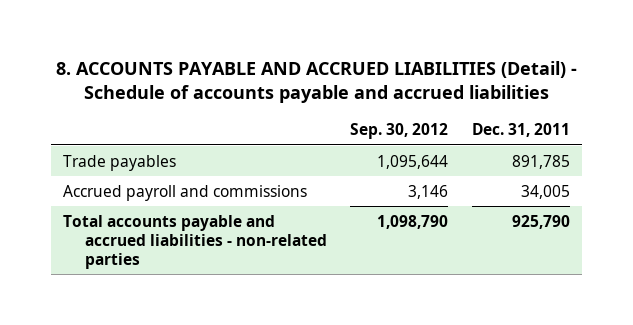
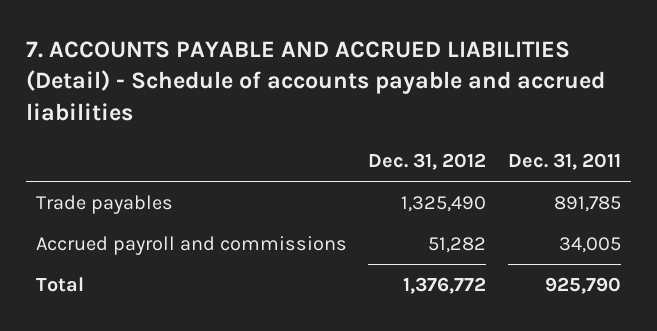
- 8. ACCOUNTS PAYABLE AND ACCRUED LIABILITIES (Detail) - Schedule of accounts payable and accrued liabilities
+ 7. ACCOUNTS PAYABLE AND ACCRUED LIABILITIES (Detail) - Schedule of accounts payable and accrued liabilities
- | Sep. 30, 2012 | Dec. 31, 2011
+ | Dec. 31, 2012 | Dec. 31, 2011
- Total accounts payable and accrued liabilities - non-related parties | 1,098,790 | 925,790
+ Total | 1,376,772 | 925,790

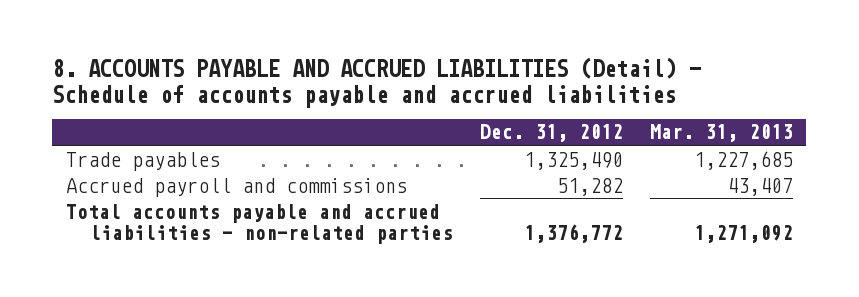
- 7. ACCOUNTS PAYABLE AND ACCRUED LIABILITIES (Detail) - Schedule of accounts payable and accrued liabilities
+ 8. ACCOUNTS PAYABLE AND ACCRUED LIABILITIES (Detail) - Schedule of accounts payable and accrued liabilities
- | Dec. 31, 2012 | Dec. 31, 2011
+ | Dec. 31, 2012 | Mar. 31, 2013
- Total | 1,376,772 | 925,790
+ Total accounts payable and accrued liabilities - non-related parties | 1,376,772 | 1,271,092

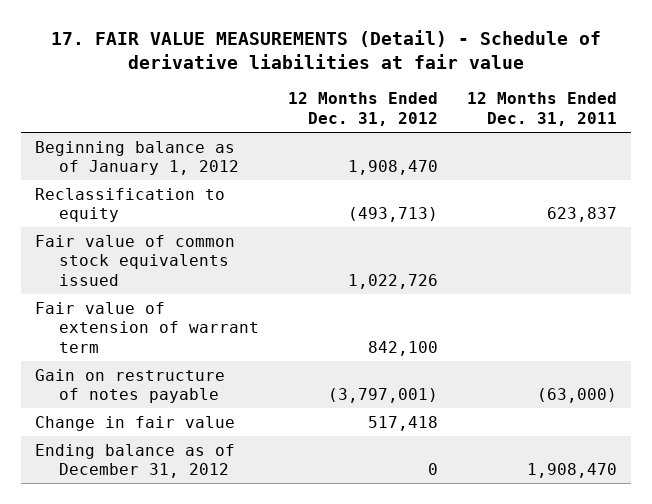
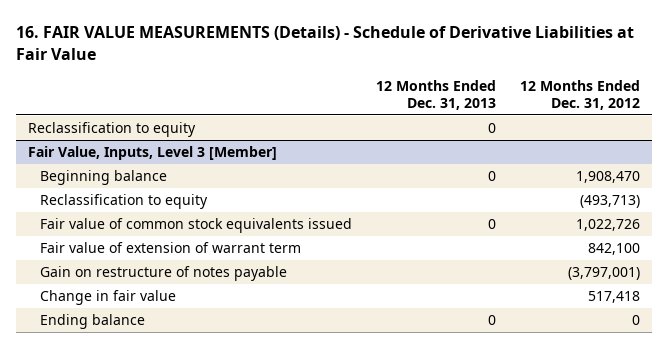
- 17. FAIR VALUE MEASUREMENTS (Detail) - Schedule of derivative liabilities at fair value
+ 16. FAIR VALUE MEASUREMENTS (Details) - Schedule of Derivative Liabilities at Fair Value
- | 12 Months Ended Dec. 31, 2012 | 12 Months Ended Dec. 31, 2011
+ | 12 Months Ended Dec. 31, 2013 | 12 Months Ended Dec. 31, 2012
- Beginning balance as of January 1, 2012 | 1,908,470 |
+ Reclassification to equity | 0 |
+ Fair Value, Inputs, Level 3 [Member]
+ Beginning balance | 0 | 1,908,470
- Ending balance as of December 31, 2012 | 0 | 1,908,470
+ Ending balance | 0 | 0

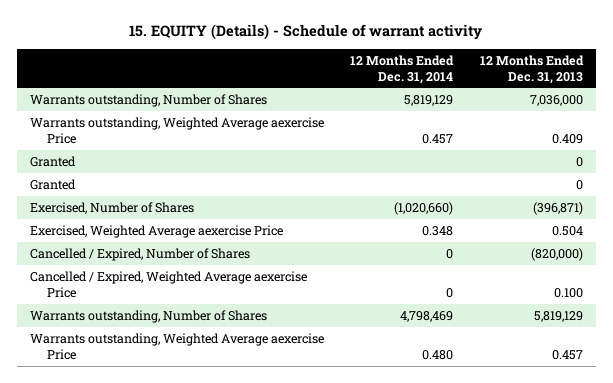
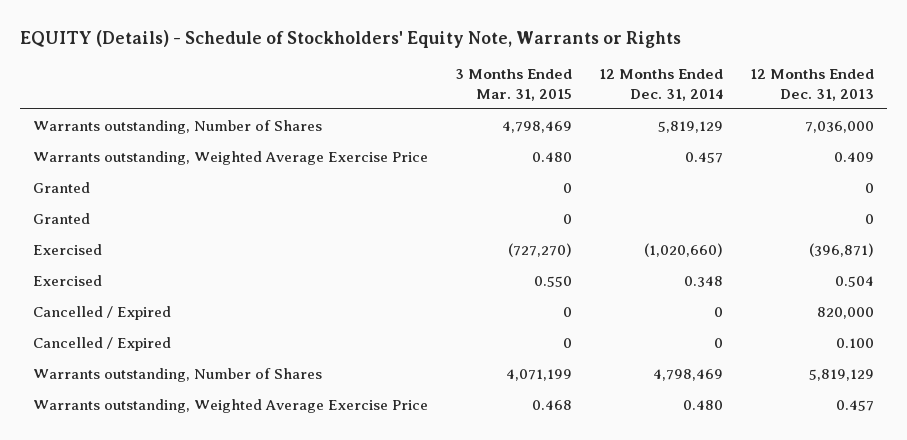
- 15. EQUITY (Details) - Schedule of warrant activity
+ EQUITY (Details) - Schedule of Stockholders' Equity Note, Warrants or Rights
- | 12 Months Ended Dec. 31, 2014 | 12 Months Ended Dec. 31, 2013
+ | 3 Months Ended Mar. 31, 2015 | 12 Months Ended Dec. 31, 2014 | 12 Months Ended Dec. 31, 2013
- Warrants outstanding, Weighted Average aexercise Price | 0.457 | 0.409
+ Warrants outstanding, Weighted Average Exercise Price | 0.480 | 0.457 | 0.409
- Exercised, Number of Shares | (1,020,660) | (396,871)
- Exercised, Weighted Average aexercise Price | 0.348 | 0.504
- Cancelled / Expired, Number of Shares | 0 | (820,000)
- Cancelled / Expired, Weighted Average aexercise Price | 0 | 0.100
+ Exercised | (727,270) | (1,020,660) | (396,871)
+ Exercised | 0.550 | 0.348 | 0.504
+ Cancelled / Expired | 0 | 0 | 820,000
+ Cancelled / Expired | 0 | 0 | 0.100
- Warrants outstanding, Weighted Average aexercise Price | 0.480 | 0.457
+ Warrants outstanding, Weighted Average Exercise Price | 0.468 | 0.480 | 0.457

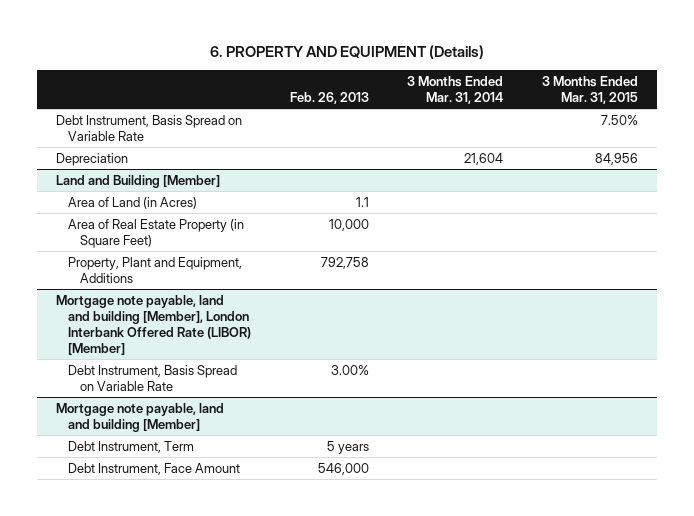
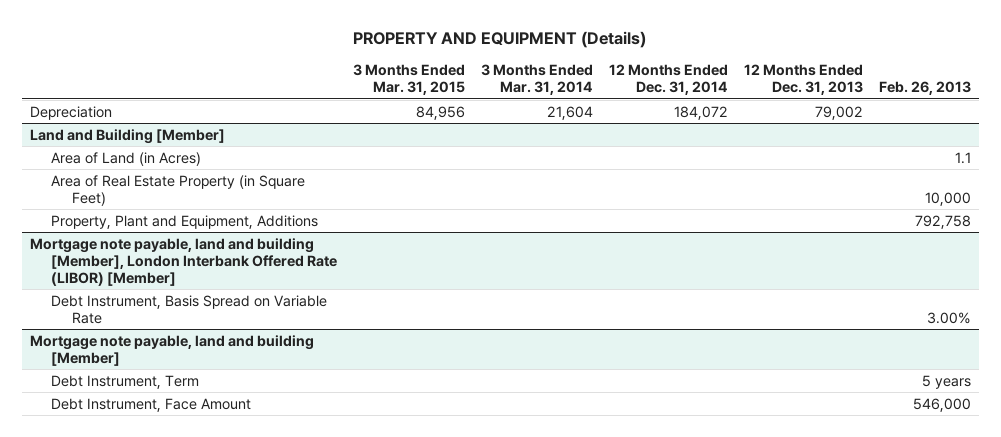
- 6. PROPERTY AND EQUIPMENT (Details)
+ PROPERTY AND EQUIPMENT (Details)
- | Feb. 26, 2013 | 3 Months Ended Mar. 31, 2014 | 3 Months Ended Mar. 31, 2015
+ | 3 Months Ended Mar. 31, 2015 | 3 Months Ended Mar. 31, 2014 | 12 Months Ended Dec. 31, 2014 | 12 Months Ended Dec. 31, 2013 | Feb. 26, 2013
- Debt Instrument, Basis Spread on Variable Rate | | | 7.50%

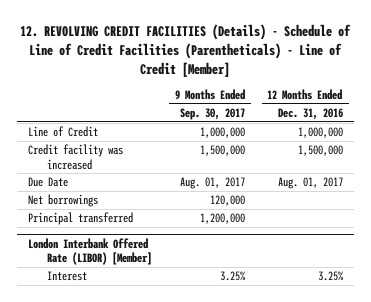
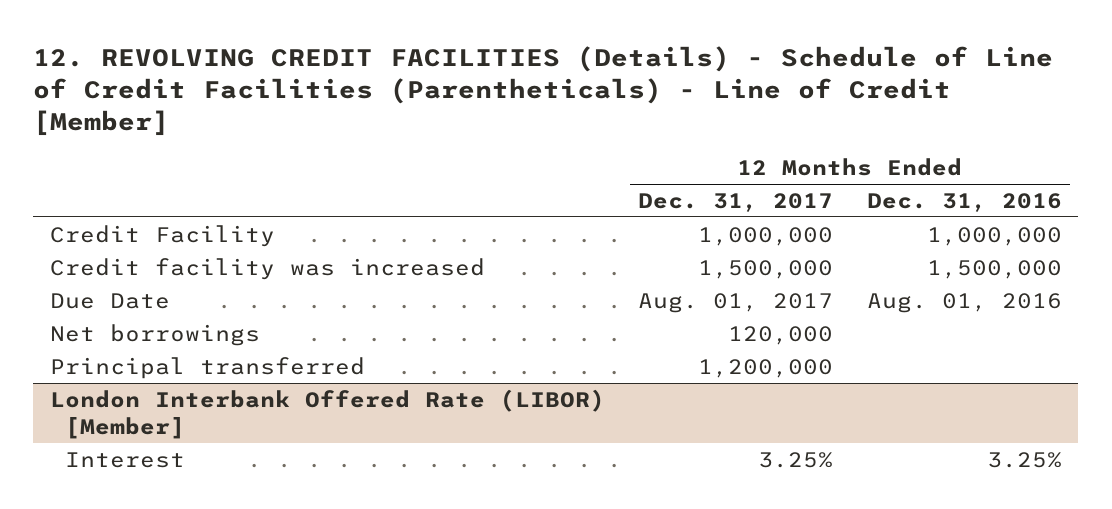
- | 9 Months Ended Sep. 30, 2017 | 12 Months Ended Dec. 31, 2016
+ | 12 Months Ended Dec. 31, 2017 | 12 Months Ended Dec. 31, 2016
- Line of Credit | 1,000,000 | 1,000,000
+ Credit Facility | 1,000,000 | 1,000,000
- Due Date | Aug. 01, 2017 | Aug. 01, 2017
+ Due Date | Aug. 01, 2017 | Aug. 01, 2016

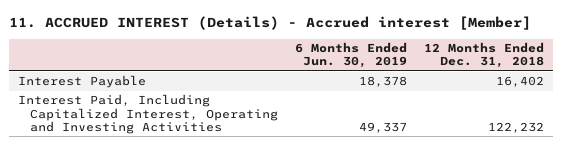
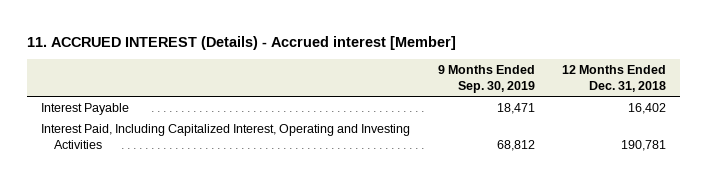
- | 6 Months Ended Jun. 30, 2019 | 12 Months Ended Dec. 31, 2018
+ | 9 Months Ended Sep. 30, 2019 | 12 Months Ended Dec. 31, 2018
- Interest Paid, Including Capitalized Interest, Operating and Investing Activities | 49,337 | 122,232
+ Interest Paid, Including Capitalized Interest, Operating and Investing Activities | 68,812 | 190,781

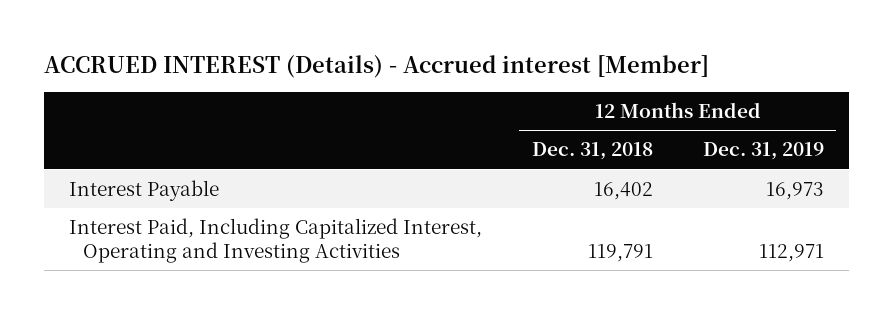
- 11. ACCRUED INTEREST (Details) - Accrued interest [Member]
+ ACCRUED INTEREST (Details) - Accrued interest [Member]
- | 9 Months Ended Sep. 30, 2019 | 12 Months Ended Dec. 31, 2018
+ | 12 Months Ended Dec. 31, 2018 | 12 Months Ended Dec. 31, 2019
- Interest Paid, Including Capitalized Interest, Operating and Investing Activities | 68,812 | 190,781
+ Interest Paid, Including Capitalized Interest, Operating and Investing Activities | 119,791 | 112,971

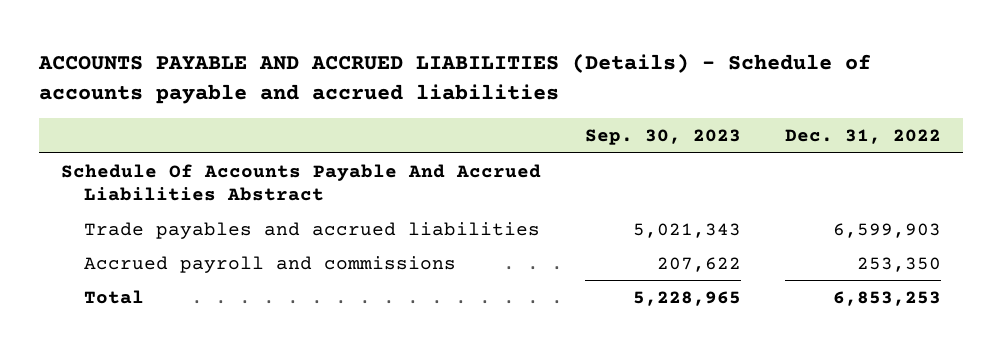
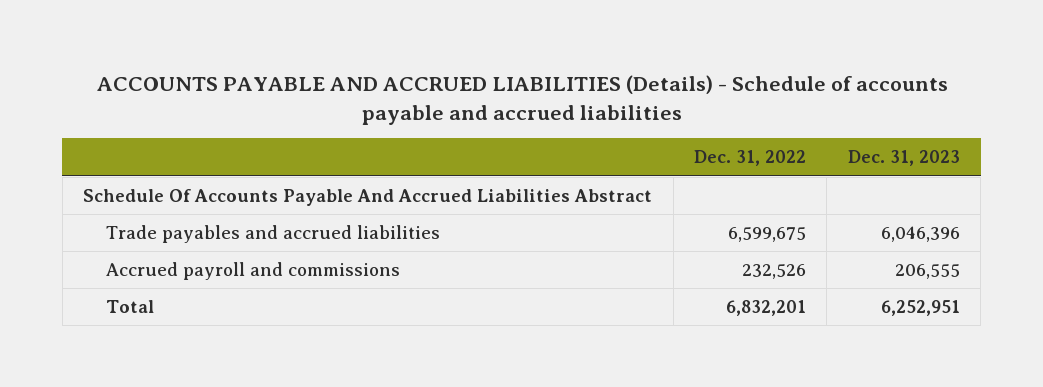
- | Sep. 30, 2023 | Dec. 31, 2022
+ | Dec. 31, 2022 | Dec. 31, 2023
- Trade payables and accrued liabilities | 5,021,343 | 6,599,903
- Accrued payroll and commissions | 207,622 | 253,350
- Total | 5,228,965 | 6,853,253
+ Trade payables and accrued liabilities | 6,599,675 | 6,046,396
+ Accrued payroll and commissions | 232,526 | 206,555
+ Total | 6,832,201 | 6,252,951

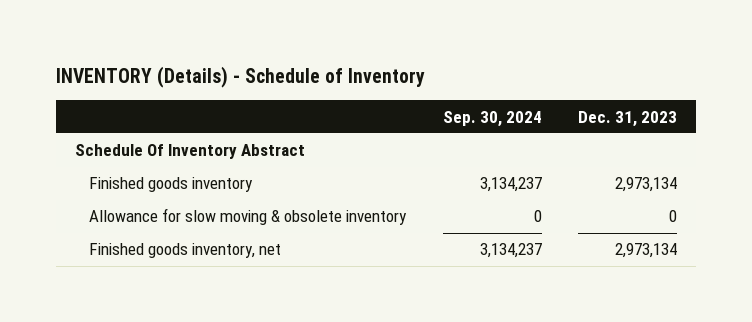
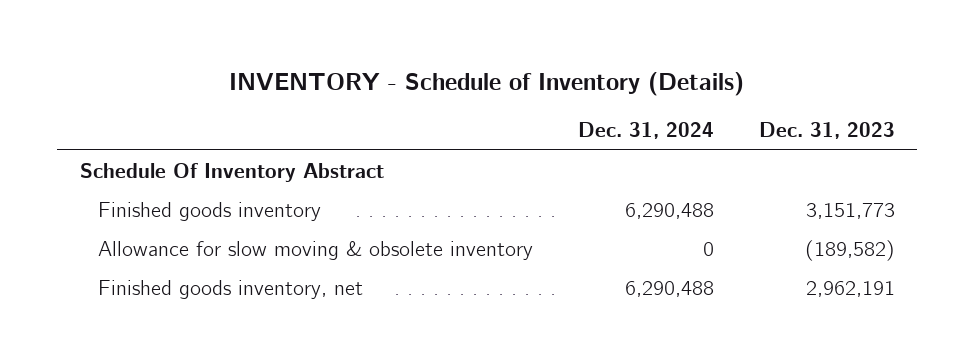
- INVENTORY (Details) - Schedule of Inventory
+ INVENTORY - Schedule of Inventory (Details)
- | Sep. 30, 2024 | Dec. 31, 2023
+ | Dec. 31, 2024 | Dec. 31, 2023
- Finished goods inventory | 3,134,237 | 2,973,134
- Allowance for slow moving & obsolete inventory | 0 | 0
- Finished goods inventory, net | 3,134,237 | 2,973,134
+ Finished goods inventory | 6,290,488 | 3,151,773
+ Allowance for slow moving & obsolete inventory | 0 | (189,582)
+ Finished goods inventory, net | 6,290,488 | 2,962,191

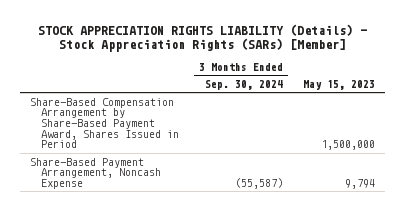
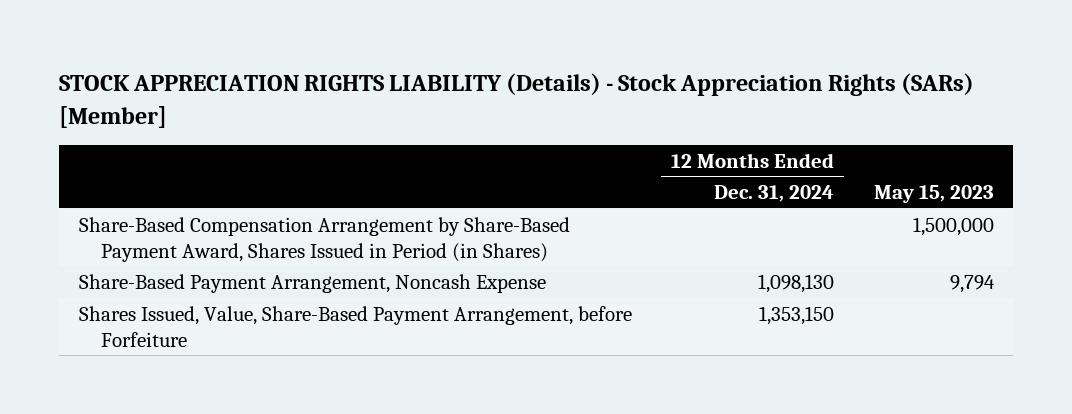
- | 3 Months Ended Sep. 30, 2024 | May 15, 2023
+ | 12 Months Ended Dec. 31, 2024 | May 15, 2023
- Share-Based Compensation Arrangement by Share-Based Payment Award, Shares Issued in Period | | 1,500,000
+ Share-Based Compensation Arrangement by Share-Based Payment Award, Shares Issued in Period (in Shares) | | 1,500,000
+ Shares Issued, Value, Share-Based Payment Arrangement, before Forfeiture | 1,353,150 |

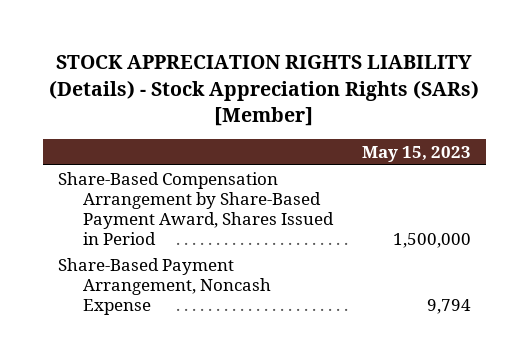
- | 12 Months Ended Dec. 31, 2024 | May 15, 2023
+ | May 15, 2023
- Share-Based Compensation Arrangement by Share-Based Payment Award, Shares Issued in Period (in Shares) | | 1,500,000
+ Share-Based Compensation Arrangement by Share-Based Payment Award, Shares Issued in Period | 1,500,000
- Shares Issued, Value, Share-Based Payment Arrangement, before Forfeiture | 1,353,150 |

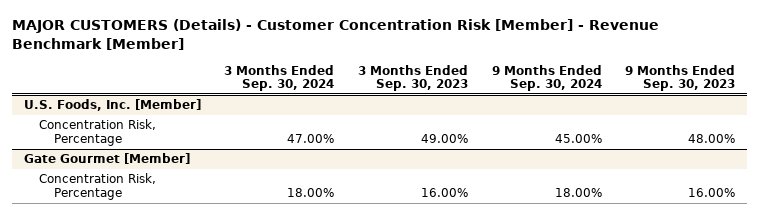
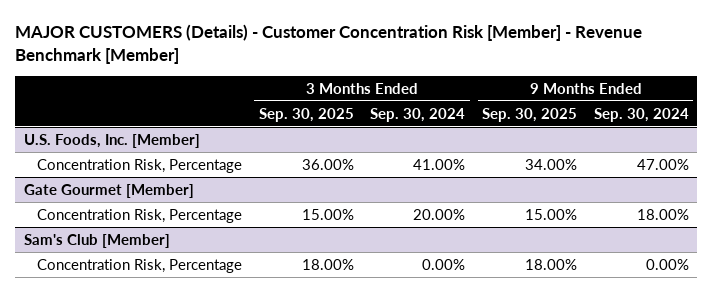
- | 3 Months Ended Sep. 30, 2024 | 3 Months Ended Sep. 30, 2023 | 9 Months Ended Sep. 30, 2024 | 9 Months Ended Sep. 30, 2023
+ | 3 Months Ended Sep. 30, 2025 | 3 Months Ended Sep. 30, 2024 | 9 Months Ended Sep. 30, 2025 | 9 Months Ended Sep. 30, 2024
@ U.S. Foods, Inc. [Member]
- Concentration Risk, Percentage | 47.00% | 49.00% | 45.00% | 48.00%
+ Concentration Risk, Percentage | 36.00% | 41.00% | 34.00% | 47.00%
@ Gate Gourmet [Member]
- Concentration Risk, Percentage | 18.00% | 16.00% | 18.00% | 16.00%
+ Concentration Risk, Percentage | 15.00% | 20.00% | 15.00% | 18.00%
+ Sam's Club [Member]
+ Concentration Risk, Percentage | 18.00% | 0.00% | 18.00% | 0.00%

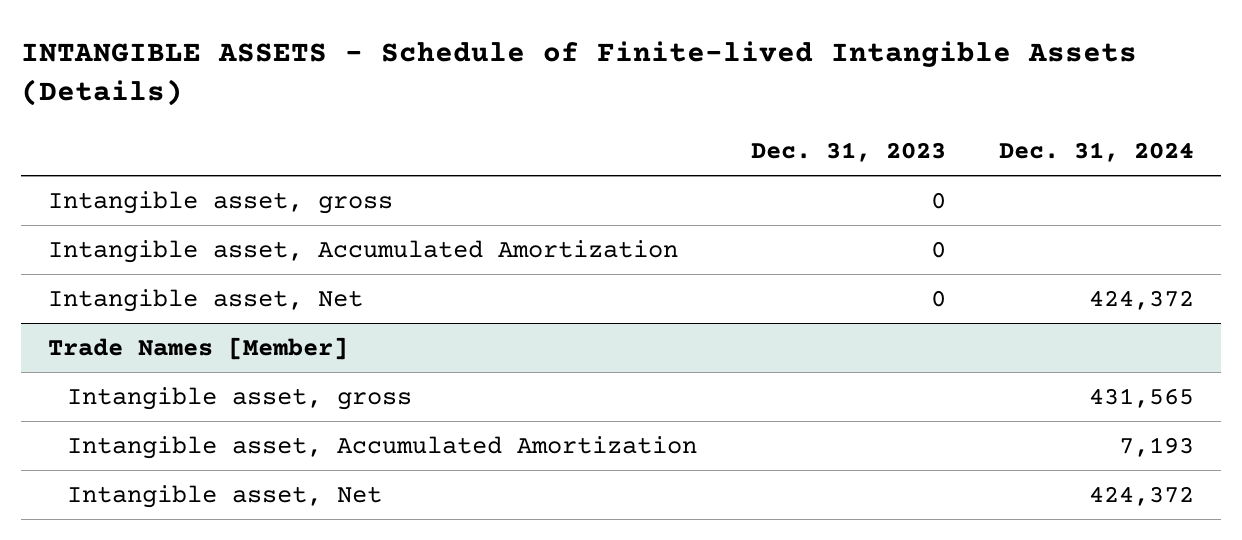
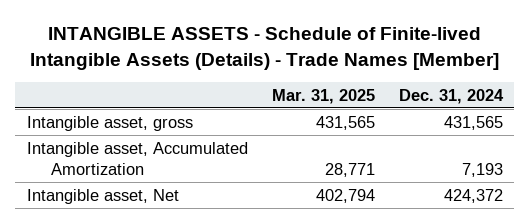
- INTANGIBLE ASSETS - Schedule of Finite-lived Intangible Assets (Details)
+ INTANGIBLE ASSETS - Schedule of Finite-lived Intangible Assets (Details) - Trade Names [Member]
- | Dec. 31, 2023 | Dec. 31, 2024
+ | Mar. 31, 2025 | Dec. 31, 2024
- Intangible asset, gross | 0 |
- Intangible asset, Accumulated Amortization | 0 |
- Intangible asset, Net | 0 | 424,372
- Trade Names [Member]

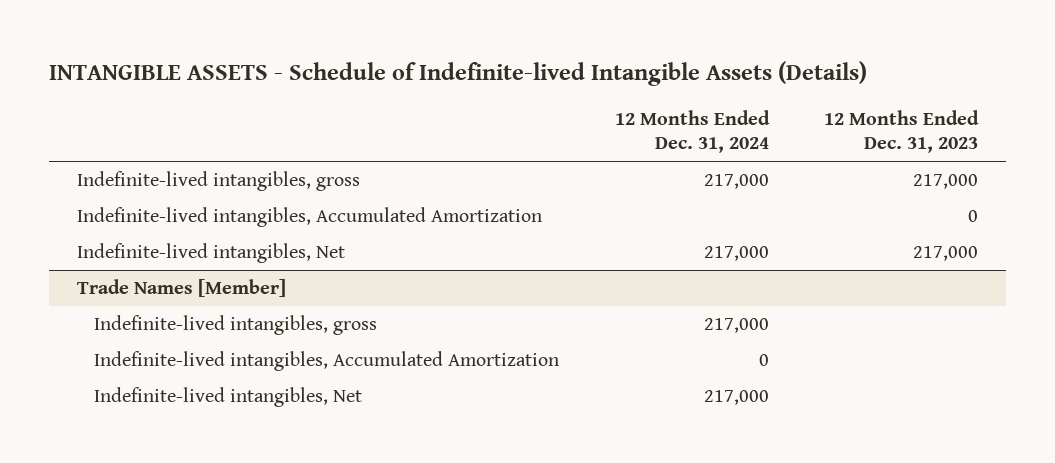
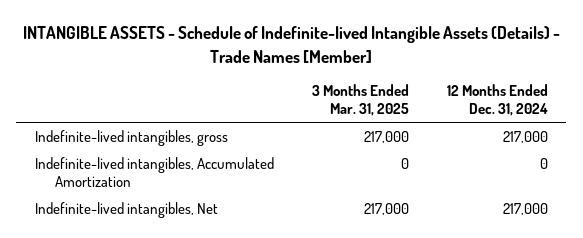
- INTANGIBLE ASSETS - Schedule of Indefinite-lived Intangible Assets (Details)
+ INTANGIBLE ASSETS - Schedule of Indefinite-lived Intangible Assets (Details) - Trade Names [Member]
- | 12 Months Ended Dec. 31, 2024 | 12 Months Ended Dec. 31, 2023
+ | 3 Months Ended Mar. 31, 2025 | 12 Months Ended Dec. 31, 2024
- Indefinite-lived intangibles, Accumulated Amortization | | 0
- Indefinite-lived intangibles, Net | 217,000 | 217,000
- Trade Names [Member]
- Indefinite-lived intangibles, gross | 217,000 |

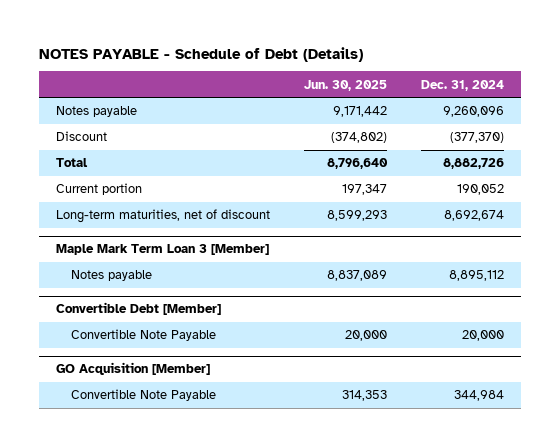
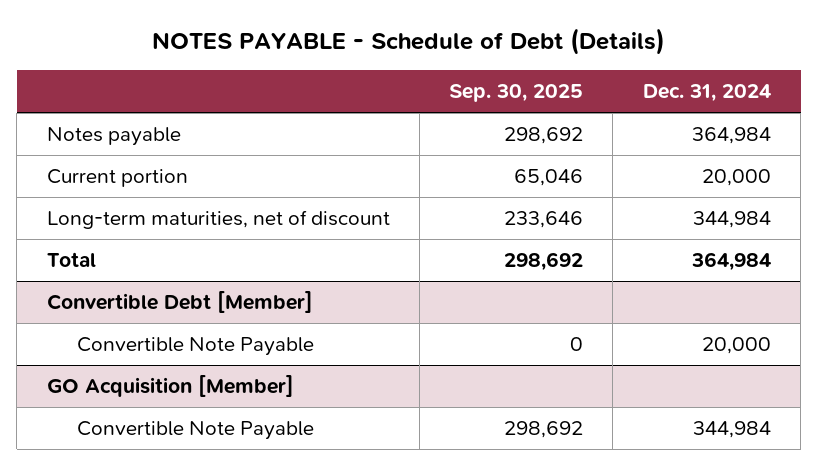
- | Jun. 30, 2025 | Dec. 31, 2024
+ | Sep. 30, 2025 | Dec. 31, 2024
- Notes payable | 9,171,442 | 9,260,096
- Discount | (374,802) | (377,370)
- Total | 8,796,640 | 8,882,726
- Current portion | 197,347 | 190,052
- Long-term maturities, net of discount | 8,599,293 | 8,692,674
- Maple Mark Term Loan 3 [Member]
- Notes payable | 8,837,089 | 8,895,112
+ Notes payable | 298,692 | 364,984
+ Current portion | 65,046 | 20,000
+ Long-term maturities, net of discount | 233,646 | 344,984
+ Total | 298,692 | 364,984

